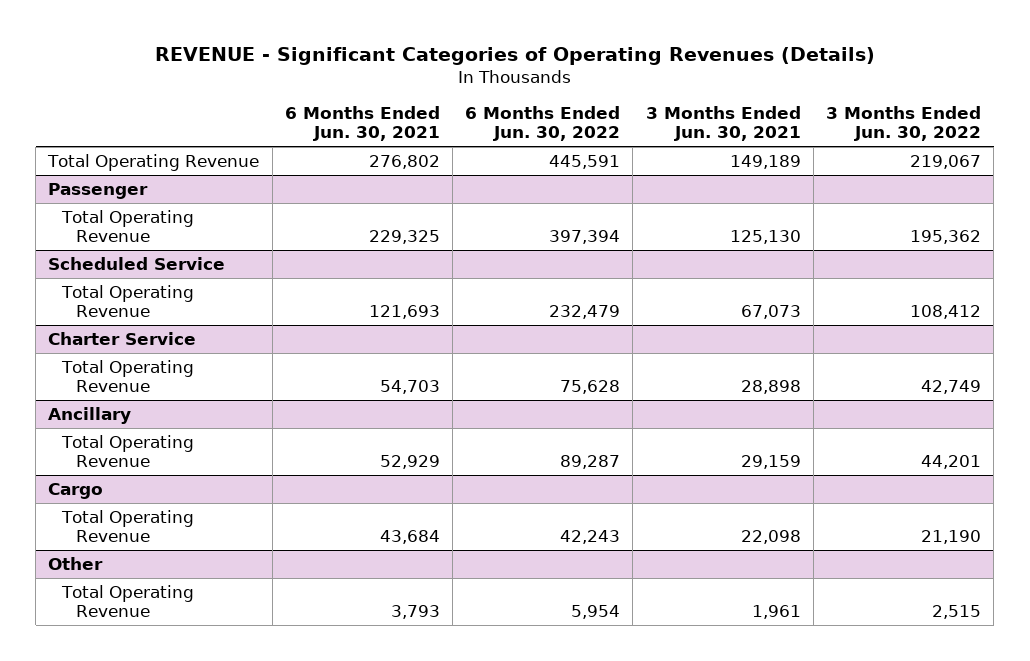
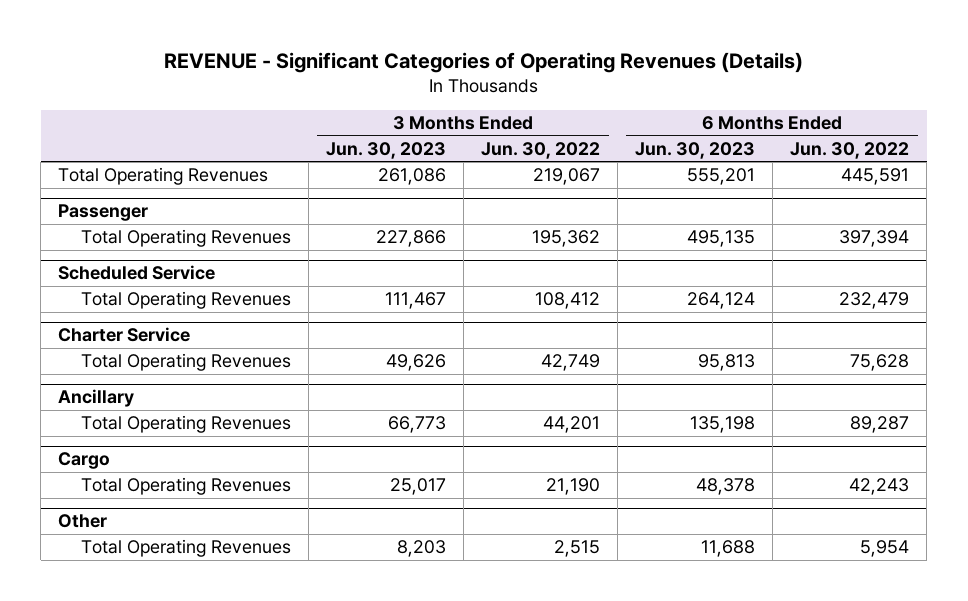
- | 6 Months Ended Jun. 30, 2021 | 6 Months Ended Jun. 30, 2022 | 3 Months Ended Jun. 30, 2021 | 3 Months Ended Jun. 30, 2022
+ | 3 Months Ended Jun. 30, 2023 | 3 Months Ended Jun. 30, 2022 | 6 Months Ended Jun. 30, 2023 | 6 Months Ended Jun. 30, 2022
- Total Operating Revenue | 276,802 | 445,591 | 149,189 | 219,067
+ Total Operating Revenues | 261,086 | 219,067 | 555,201 | 445,591
@ Passenger
- Total Operating Revenue | 229,325 | 397,394 | 125,130 | 195,362
+ Total Operating Revenues | 227,866 | 195,362 | 495,135 | 397,394
@ Scheduled Service
- Total Operating Revenue | 121,693 | 232,479 | 67,073 | 108,412
+ Total Operating Revenues | 111,467 | 108,412 | 264,124 | 232,479
@ Charter Service
- Total Operating Revenue | 54,703 | 75,628 | 28,898 | 42,749
+ Total Operating Revenues | 49,626 | 42,749 | 95,813 | 75,628
@ Ancillary
- Total Operating Revenue | 52,929 | 89,287 | 29,159 | 44,201
+ Total Operating Revenues | 66,773 | 44,201 | 135,198 | 89,287
@ Cargo
- Total Operating Revenue | 43,684 | 42,243 | 22,098 | 21,190
+ Total Operating Revenues | 25,017 | 21,190 | 48,378 | 42,243
@ Other
- Total Operating Revenue | 3,793 | 5,954 | 1,961 | 2,515
+ Total Operating Revenues | 8,203 | 2,515 | 11,688 | 5,954

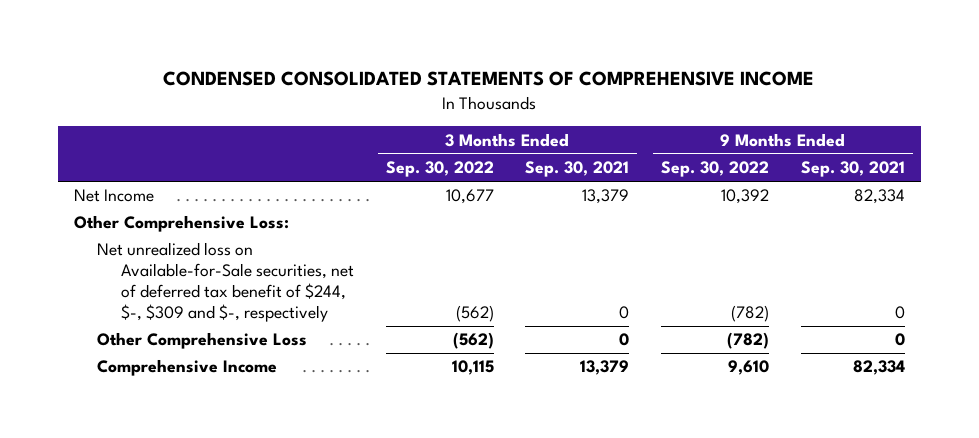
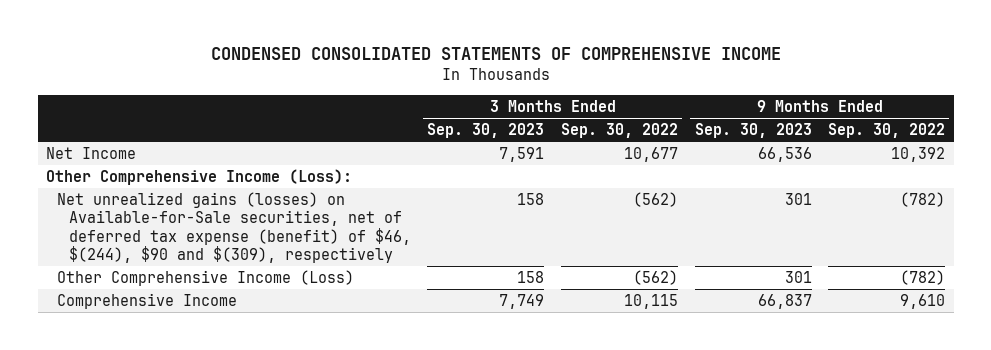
- | 3 Months Ended Sep. 30, 2022 | 3 Months Ended Sep. 30, 2021 | 9 Months Ended Sep. 30, 2022 | 9 Months Ended Sep. 30, 2021
+ | 3 Months Ended Sep. 30, 2023 | 3 Months Ended Sep. 30, 2022 | 9 Months Ended Sep. 30, 2023 | 9 Months Ended Sep. 30, 2022
- Other Comprehensive Loss:
- Net unrealized loss on Available-for-Sale securities, net of deferred tax benefit of $244, $-, $309 and $-, respectively | (562) | 0 | (782) | 0
- Other Comprehensive Loss | (562) | 0 | (782) | 0
+ Other Comprehensive Income (Loss):
+ Net unrealized gains (losses) on Available-for-Sale securities, net of deferred tax expense (benefit) of $46, $(244), $90 and $(309), respectively | 158 | (562) | 301 | (782)
+ Other Comprehensive Income (Loss) | 158 | (562) | 301 | (782)

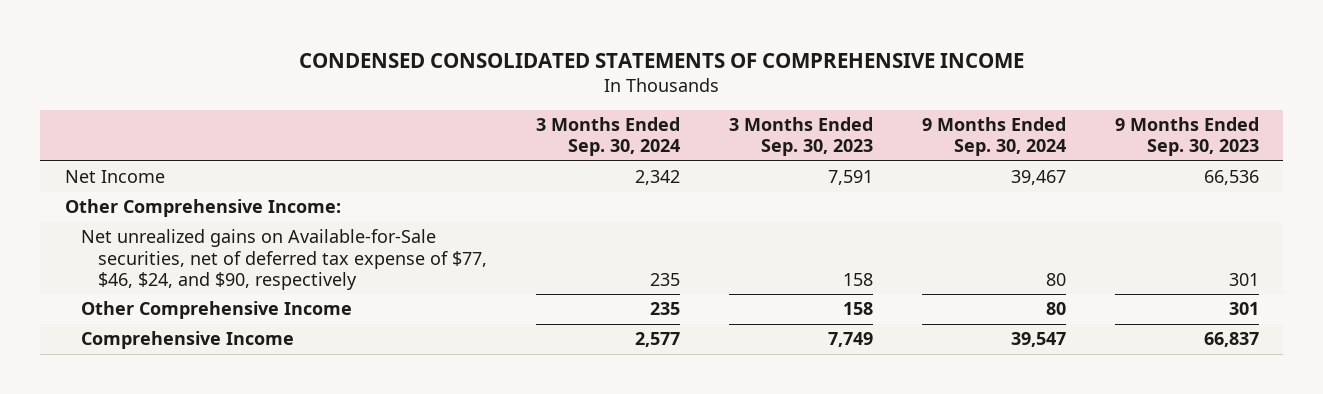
- | 3 Months Ended Sep. 30, 2023 | 3 Months Ended Sep. 30, 2022 | 9 Months Ended Sep. 30, 2023 | 9 Months Ended Sep. 30, 2022
+ | 3 Months Ended Sep. 30, 2024 | 3 Months Ended Sep. 30, 2023 | 9 Months Ended Sep. 30, 2024 | 9 Months Ended Sep. 30, 2023
- Other Comprehensive Income (Loss):
- Net unrealized gains (losses) on Available-for-Sale securities, net of deferred tax expense (benefit) of $46, $(244), $90 and $(309), respectively | 158 | (562) | 301 | (782)
- Other Comprehensive Income (Loss) | 158 | (562) | 301 | (782)
+ Other Comprehensive Income:
+ Net unrealized gains on Available-for-Sale securities, net of deferred tax expense of $77, $46, $24, and $90, respectively | 235 | 158 | 80 | 301
+ Other Comprehensive Income | 235 | 158 | 80 | 301

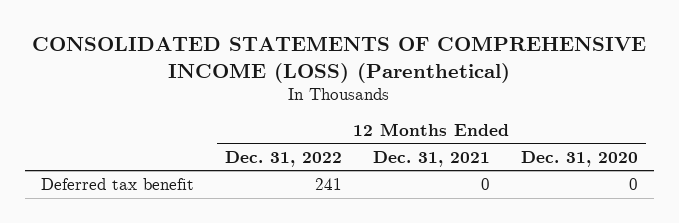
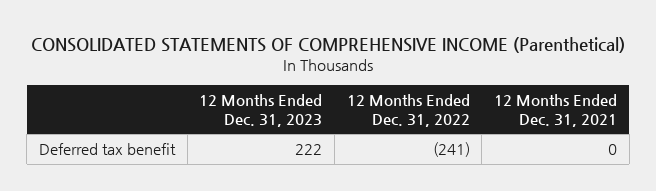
- CONSOLIDATED STATEMENTS OF COMPREHENSIVE INCOME (LOSS) (Parenthetical)
+ CONSOLIDATED STATEMENTS OF COMPREHENSIVE INCOME (Parenthetical)
- | 12 Months Ended Dec. 31, 2022 | 12 Months Ended Dec. 31, 2021 | 12 Months Ended Dec. 31, 2020
+ | 12 Months Ended Dec. 31, 2023 | 12 Months Ended Dec. 31, 2022 | 12 Months Ended Dec. 31, 2021
- Deferred tax benefit | 241 | 0 | 0
+ Deferred tax benefit | 222 | (241) | 0

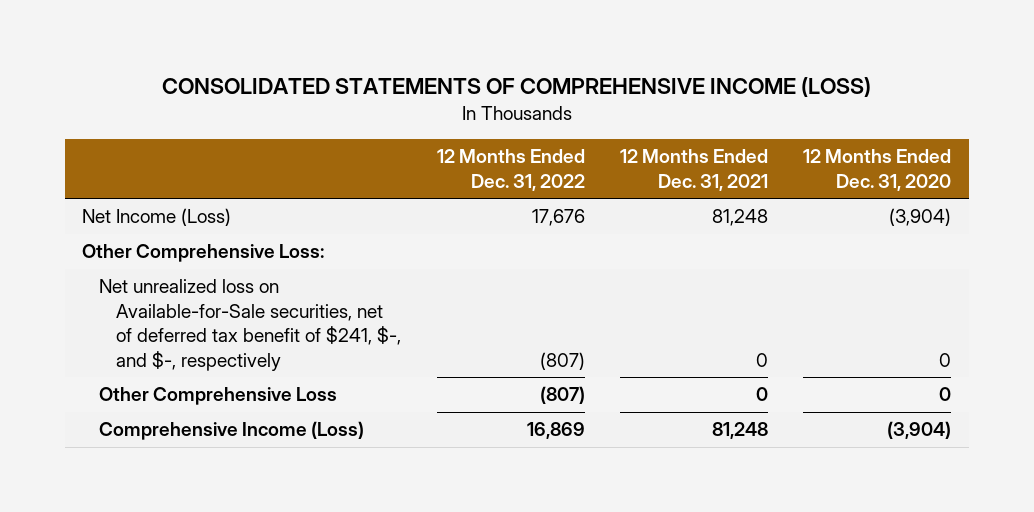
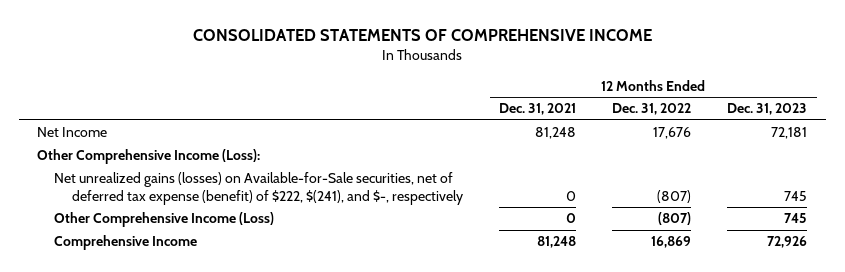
- CONSOLIDATED STATEMENTS OF COMPREHENSIVE INCOME (LOSS)
+ CONSOLIDATED STATEMENTS OF COMPREHENSIVE INCOME
- | 12 Months Ended Dec. 31, 2022 | 12 Months Ended Dec. 31, 2021 | 12 Months Ended Dec. 31, 2020
+ | 12 Months Ended Dec. 31, 2021 | 12 Months Ended Dec. 31, 2022 | 12 Months Ended Dec. 31, 2023
- Net Income (Loss) | 17,676 | 81,248 | (3,904)
- Other Comprehensive Loss:
- Net unrealized loss on Available-for-Sale securities, net of deferred tax benefit of $241, $-, and $-, respectively | (807) | 0 | 0
- Other Comprehensive Loss | (807) | 0 | 0
- Comprehensive Income (Loss) | 16,869 | 81,248 | (3,904)
+ Net Income | 81,248 | 17,676 | 72,181
+ Other Comprehensive Income (Loss):
+ Net unrealized gains (losses) on Available-for-Sale securities, net of deferred tax expense (benefit) of $222, $(241), and $-, respectively | 0 | (807) | 745
+ Other Comprehensive Income (Loss) | 0 | (807) | 745
+ Comprehensive Income | 81,248 | 16,869 | 72,926

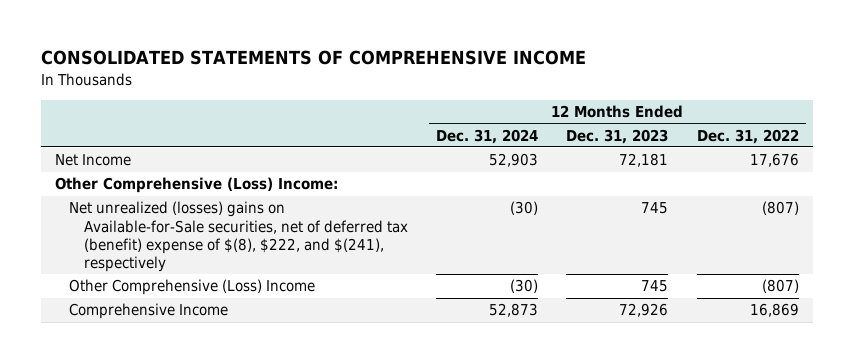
- | 12 Months Ended Dec. 31, 2021 | 12 Months Ended Dec. 31, 2022 | 12 Months Ended Dec. 31, 2023
+ | 12 Months Ended Dec. 31, 2024 | 12 Months Ended Dec. 31, 2023 | 12 Months Ended Dec. 31, 2022
- Other Comprehensive Income (Loss):
- Net unrealized gains (losses) on Available-for-Sale securities, net of deferred tax expense (benefit) of $222, $(241), and $-, respectively | 0 | (807) | 745
- Other Comprehensive Income (Loss) | 0 | (807) | 745
+ Other Comprehensive (Loss) Income:
+ Net unrealized (losses) gains on Available-for-Sale securities, net of deferred tax (benefit) expense of $(8), $222, and $(241), respectively | (30) | 745 | (807)
+ Other Comprehensive (Loss) Income | (30) | 745 | (807)

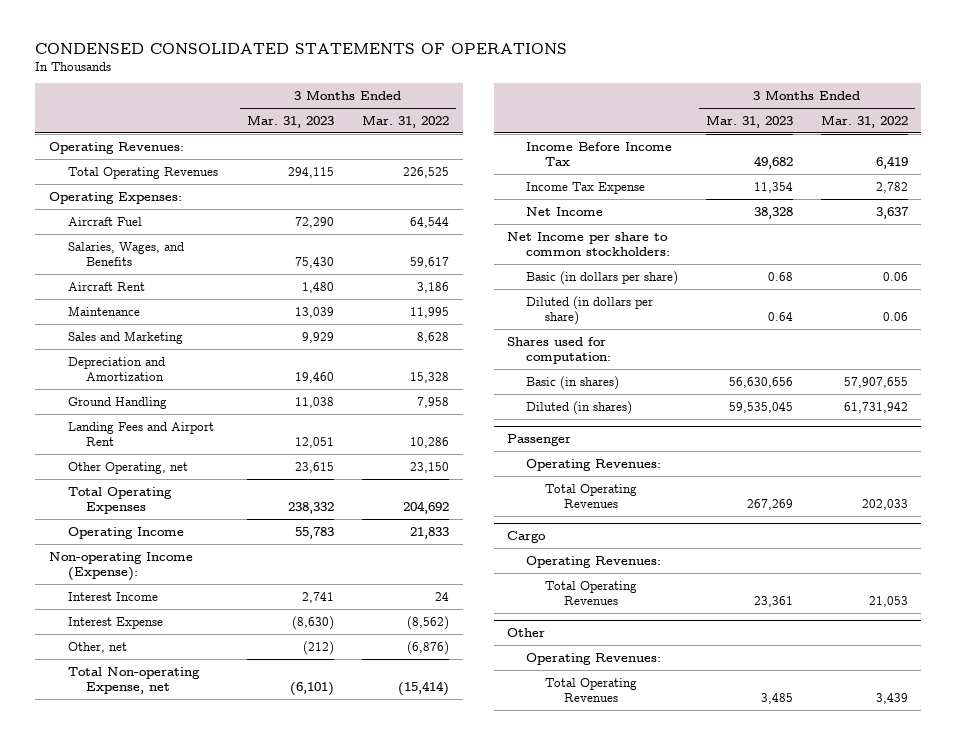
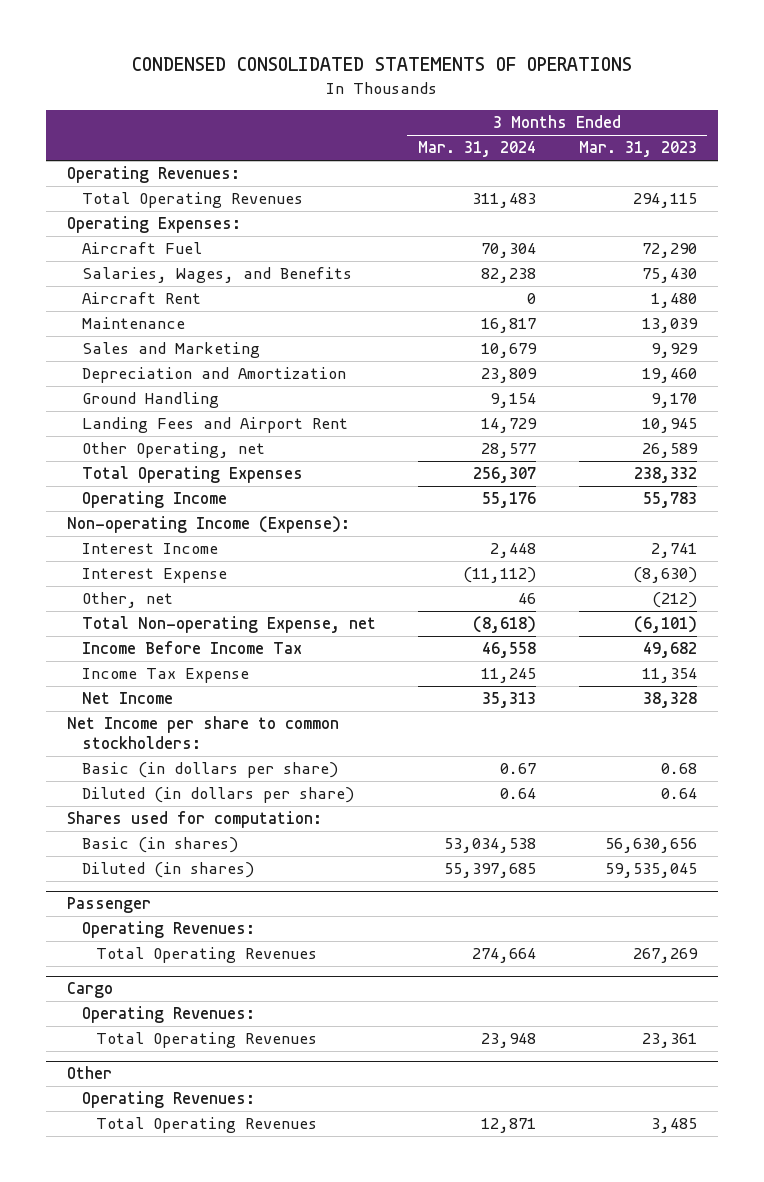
- | 3 Months Ended Mar. 31, 2023 | 3 Months Ended Mar. 31, 2022
+ | 3 Months Ended Mar. 31, 2024 | 3 Months Ended Mar. 31, 2023
- Ground Handling | 11,038 | 7,958
- Landing Fees and Airport Rent | 12,051 | 10,286
- Other Operating, net | 23,615 | 23,150
+ Ground Handling | 9,154 | 9,170
+ Landing Fees and Airport Rent | 14,729 | 10,945
+ Other Operating, net | 28,577 | 26,589

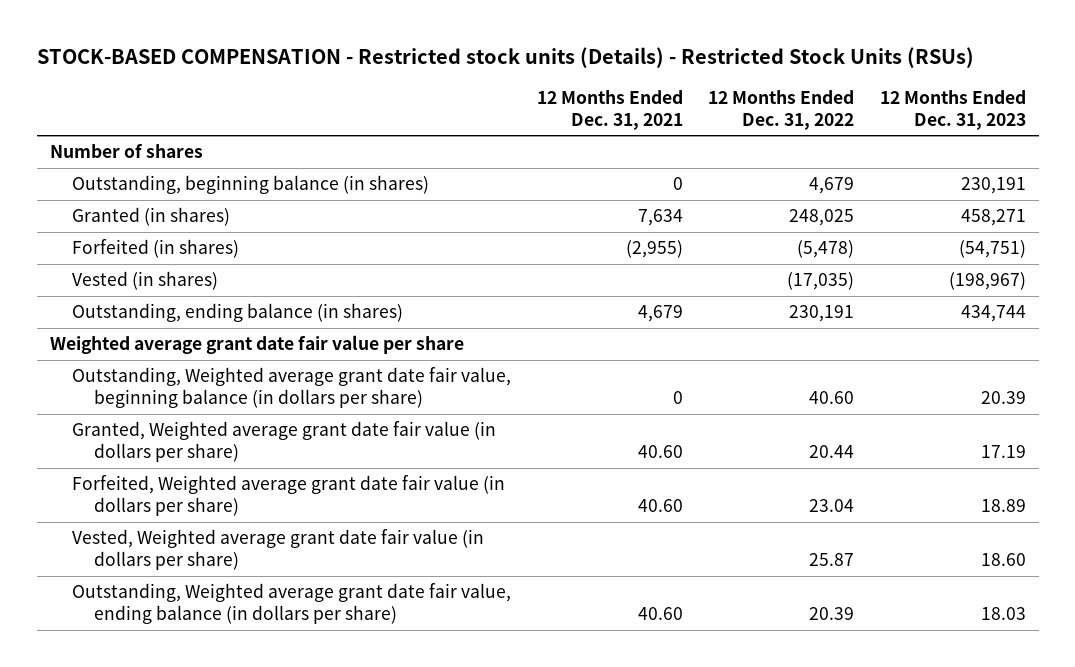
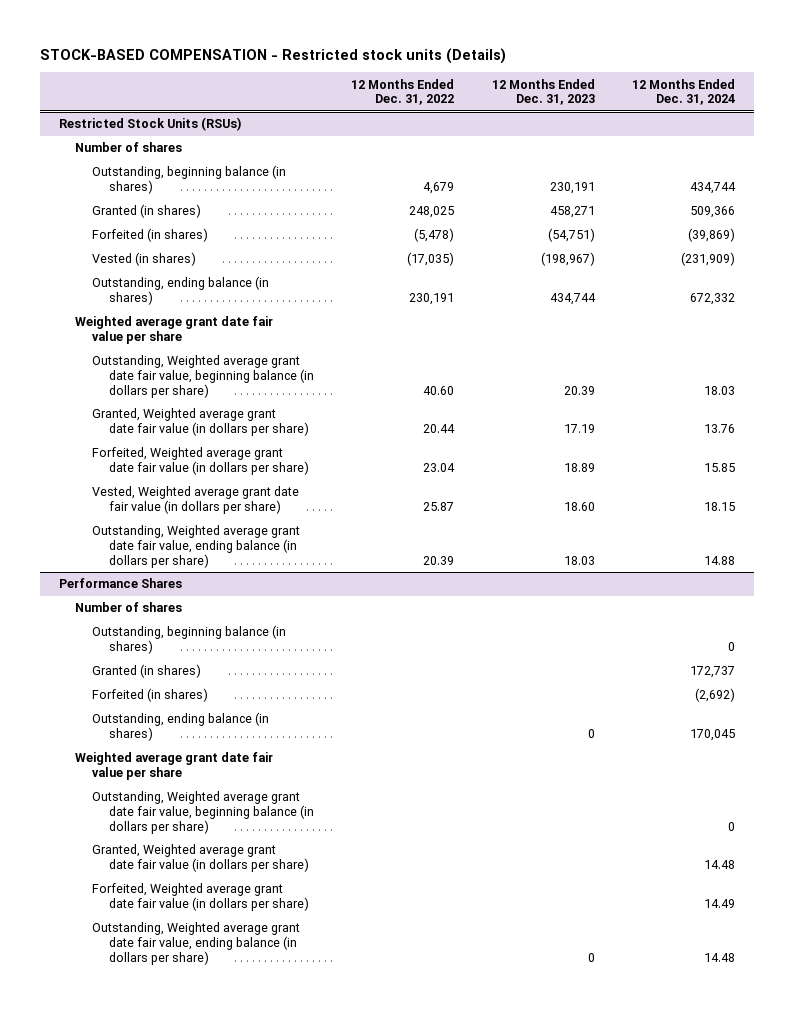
- STOCK-BASED COMPENSATION - Restricted stock units (Details) - Restricted Stock Units (RSUs)
+ STOCK-BASED COMPENSATION - Restricted stock units (Details)
- | 12 Months Ended Dec. 31, 2021 | 12 Months Ended Dec. 31, 2022 | 12 Months Ended Dec. 31, 2023
+ | 12 Months Ended Dec. 31, 2022 | 12 Months Ended Dec. 31, 2023 | 12 Months Ended Dec. 31, 2024
+ Restricted Stock Units (RSUs)
+ Performance Shares
+ Number of shares
+ Outstanding, beginning balance (in shares) | | | 0
+ Granted (in shares) | | | 172,737
+ Forfeited (in shares) | | | (2,692)
+ Outstanding, ending balance (in shares) | | 0 | 170,045
+ Weighted average grant date fair value per share
+ Outstanding, Weighted average grant date fair value, beginning balance (in dollars per share) | | | 0
+ Granted, Weighted average grant date fair value (in dollars per share) | | | 14.48
+ Forfeited, Weighted average grant date fair value (in dollars per share) | | | 14.49
+ Outstanding, Weighted average grant date fair value, ending balance (in dollars per share) | | 0 | 14.48

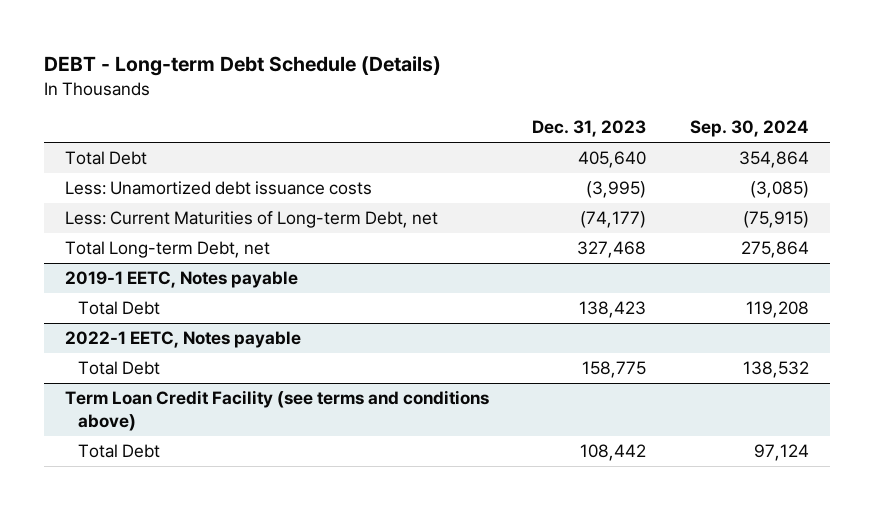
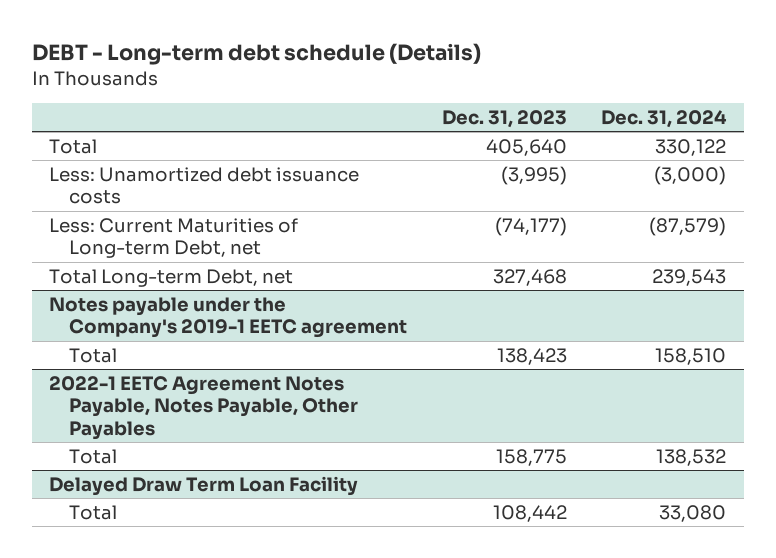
- DEBT - Long-term Debt Schedule (Details)
+ DEBT - Long-term debt schedule (Details)
- | Dec. 31, 2023 | Sep. 30, 2024
+ | Dec. 31, 2023 | Dec. 31, 2024
- Total Debt | 405,640 | 354,864
+ Total | 405,640 | 330,122
- 2019-1 EETC, Notes payable
- Total Debt | 138,423 | 119,208
- 2022-1 EETC, Notes payable
- Total Debt | 158,775 | 138,532
- Term Loan Credit Facility (see terms and conditions above)
- Total Debt | 108,442 | 97,124
+ Notes payable under the Company's 2019-1 EETC agreement
+ Total | 138,423 | 158,510
+ 2022-1 EETC Agreement Notes Payable, Notes Payable, Other Payables
+ Total | 158,775 | 138,532
+ Delayed Draw Term Loan Facility
+ Total | 108,442 | 33,080

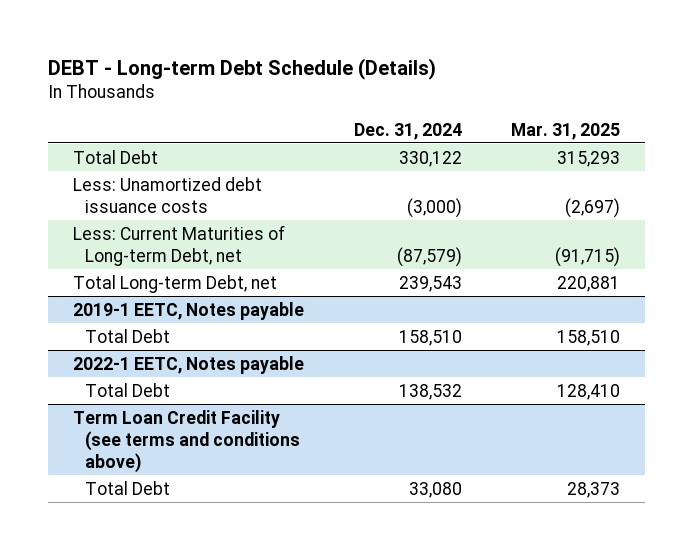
- DEBT - Long-term debt schedule (Details)
+ DEBT - Long-term Debt Schedule (Details)
- | Dec. 31, 2023 | Dec. 31, 2024
+ | Dec. 31, 2024 | Mar. 31, 2025
- Total | 405,640 | 330,122
+ Total Debt | 330,122 | 315,293
- Notes payable under the Company's 2019-1 EETC agreement
- Total | 138,423 | 158,510
- 2022-1 EETC Agreement Notes Payable, Notes Payable, Other Payables
- Total | 158,775 | 138,532
- Delayed Draw Term Loan Facility
- Total | 108,442 | 33,080
+ 2019-1 EETC, Notes payable
+ Total Debt | 158,510 | 158,510
+ 2022-1 EETC, Notes payable
+ Total Debt | 138,532 | 128,410
+ Term Loan Credit Facility (see terms and conditions above)
+ Total Debt | 33,080 | 28,373

